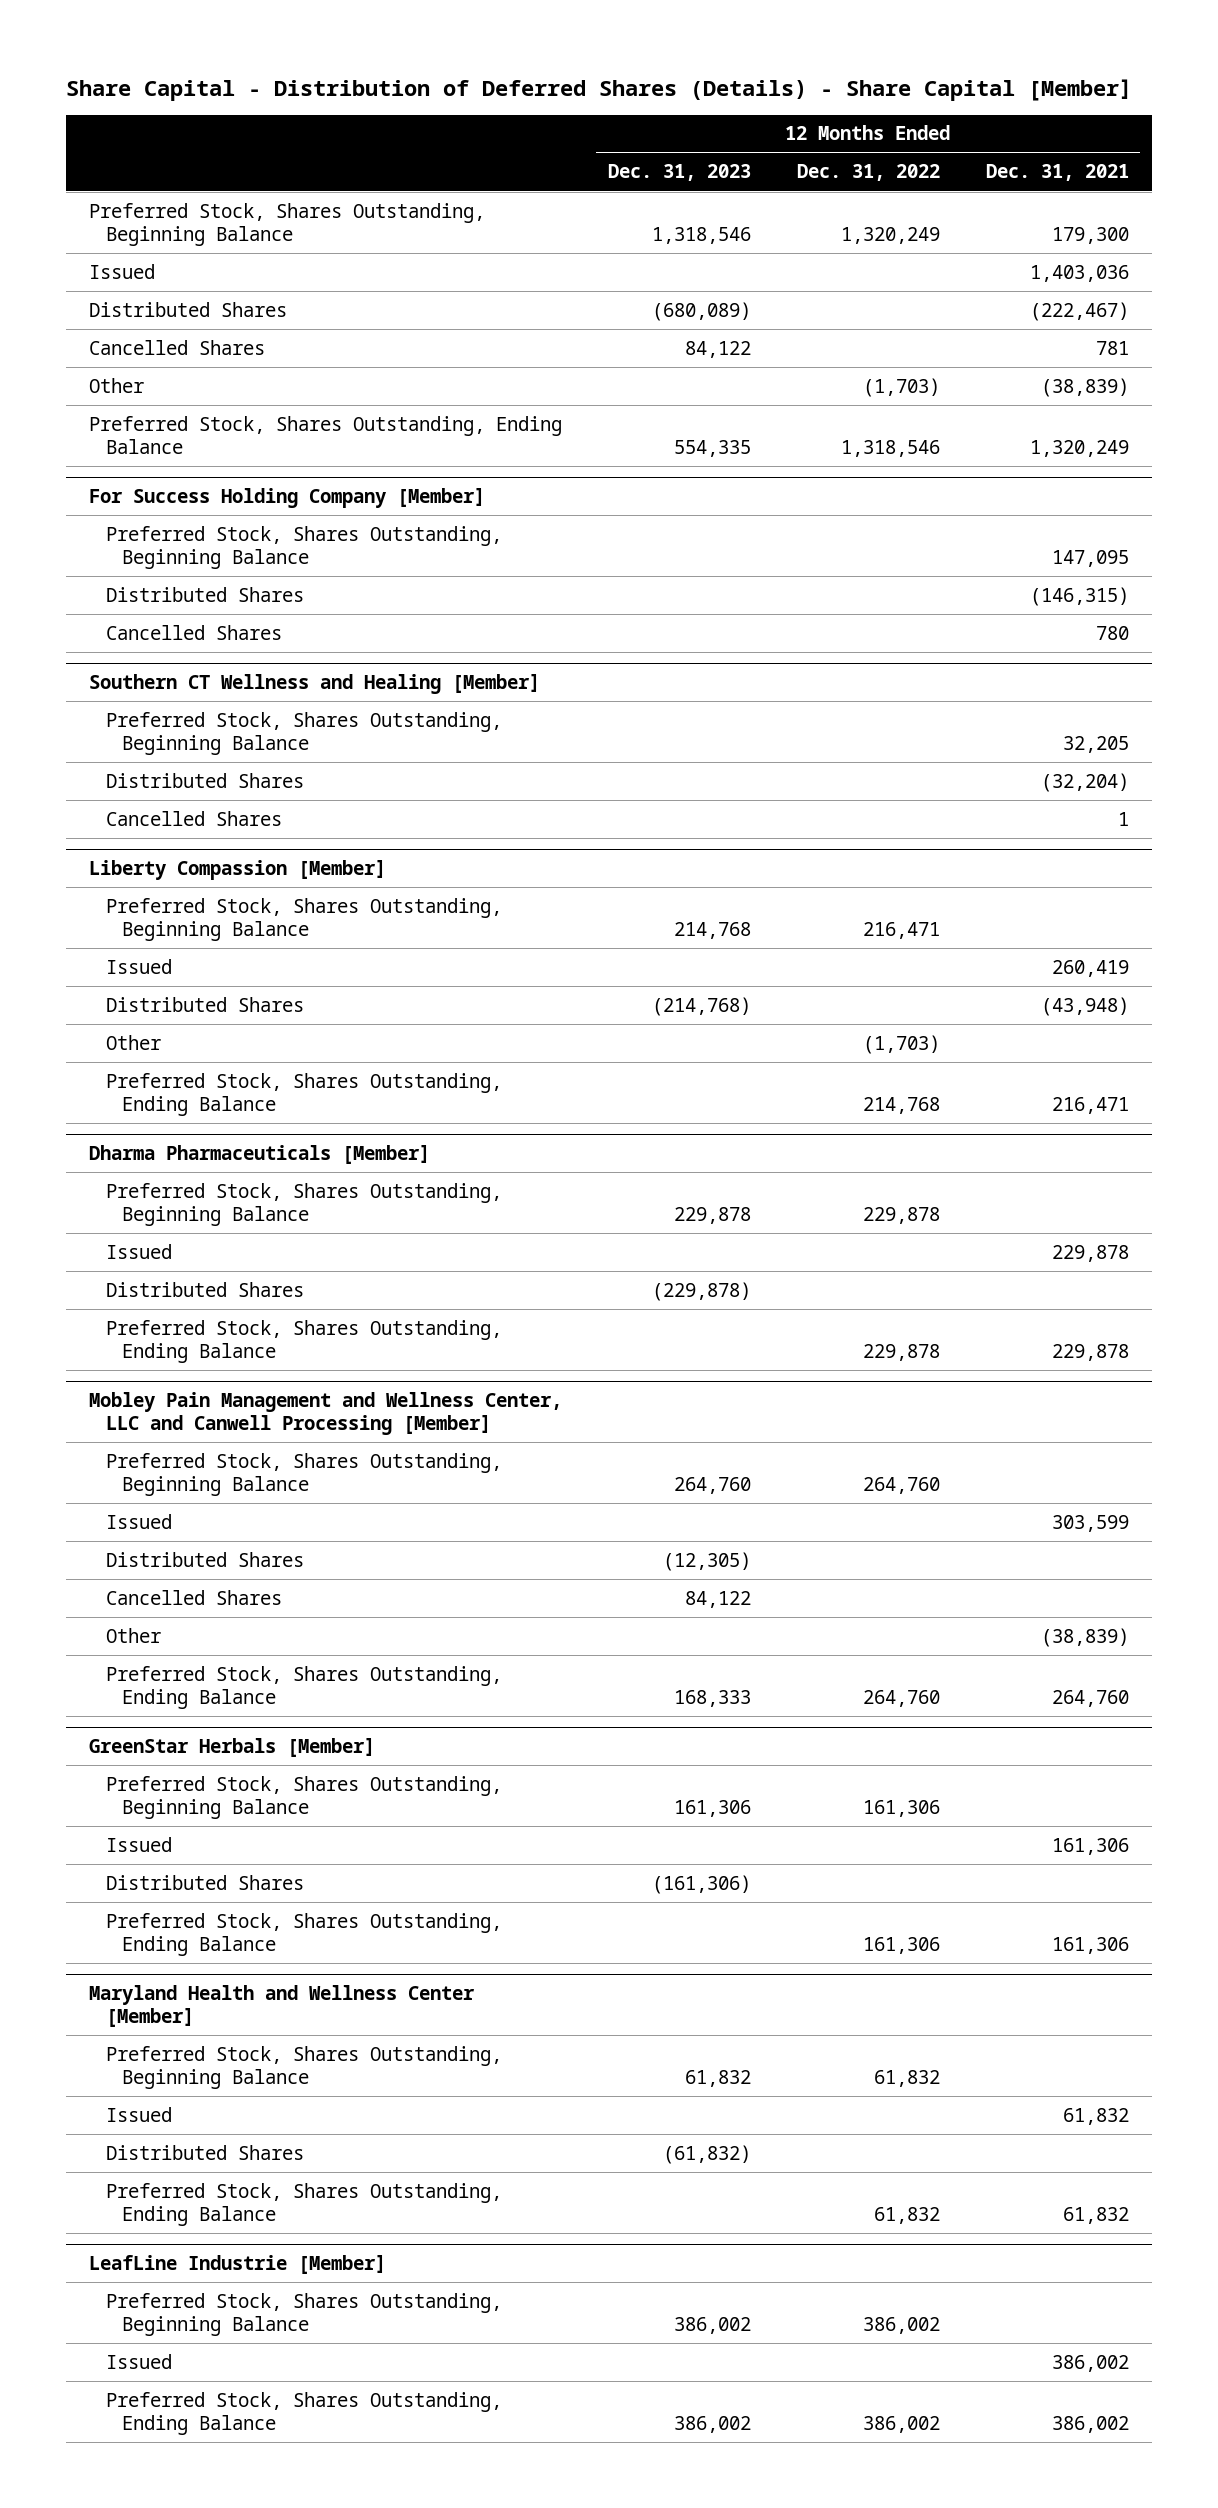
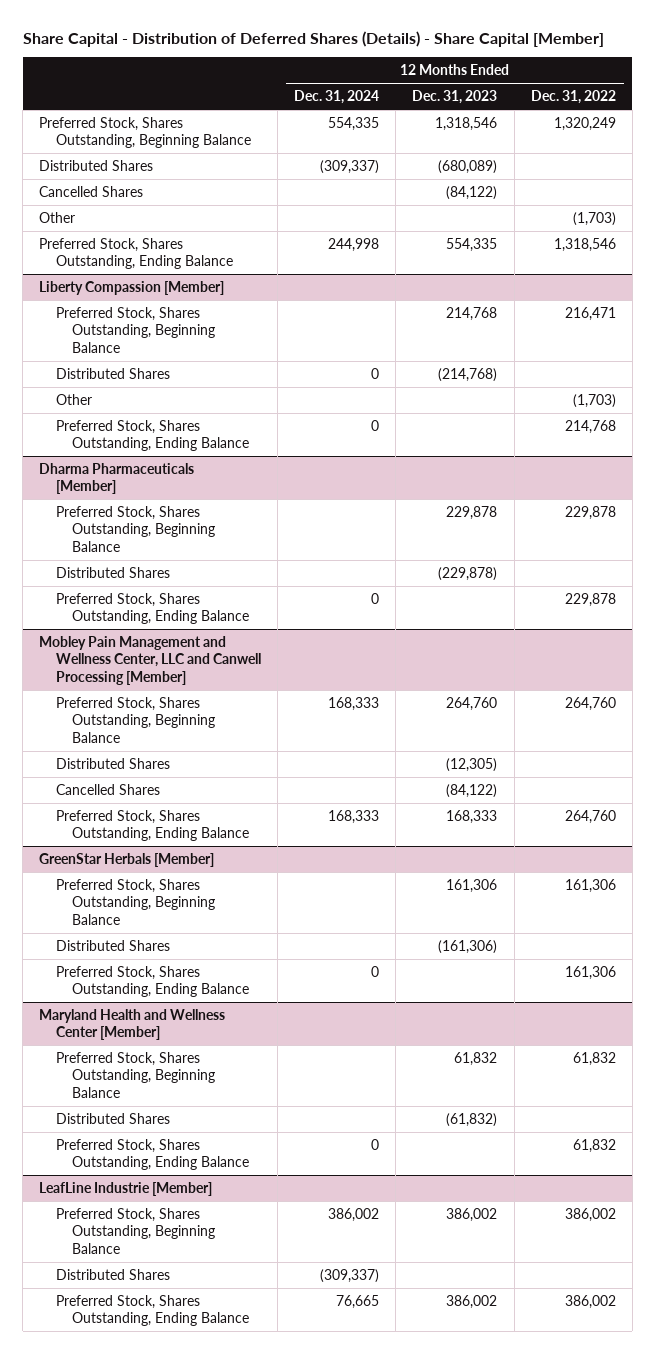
- | 12 Months Ended Dec. 31, 2023 | 12 Months Ended Dec. 31, 2022 | 12 Months Ended Dec. 31, 2021
+ | 12 Months Ended Dec. 31, 2024 | 12 Months Ended Dec. 31, 2023 | 12 Months Ended Dec. 31, 2022
- Issued | | | 1,403,036
- Cancelled Shares | 84,122 | | 781
+ Cancelled Shares | | (84,122) |
- For Success Holding Company [Member]
- Preferred Stock, Shares Outstanding, Beginning Balance | | | 147,095
- Distributed Shares | | | (146,315)
- Cancelled Shares | | | 780
- Southern CT Wellness and Healing [Member]
- Preferred Stock, Shares Outstanding, Beginning Balance | | | 32,205
- Distributed Shares | | | (32,204)
- Cancelled Shares | | | 1
@ Liberty Compassion [Member]
- Issued | | | 260,419
@ Dharma Pharmaceuticals [Member]
- Issued | | | 229,878
@ Mobley Pain Management and Wellness Center, LLC and Canwell Processing [Member]
- Issued | | | 303,599
- Cancelled Shares | 84,122 | |
- Other | | | (38,839)
+ Cancelled Shares | | (84,122) |
@ GreenStar Herbals [Member]
- Issued | | | 161,306
@ Maryland Health and Wellness Center [Member]
- Issued | | | 61,832
@ LeafLine Industrie [Member]
- Issued | | | 386,002
+ Distributed Shares | (309,337) | |

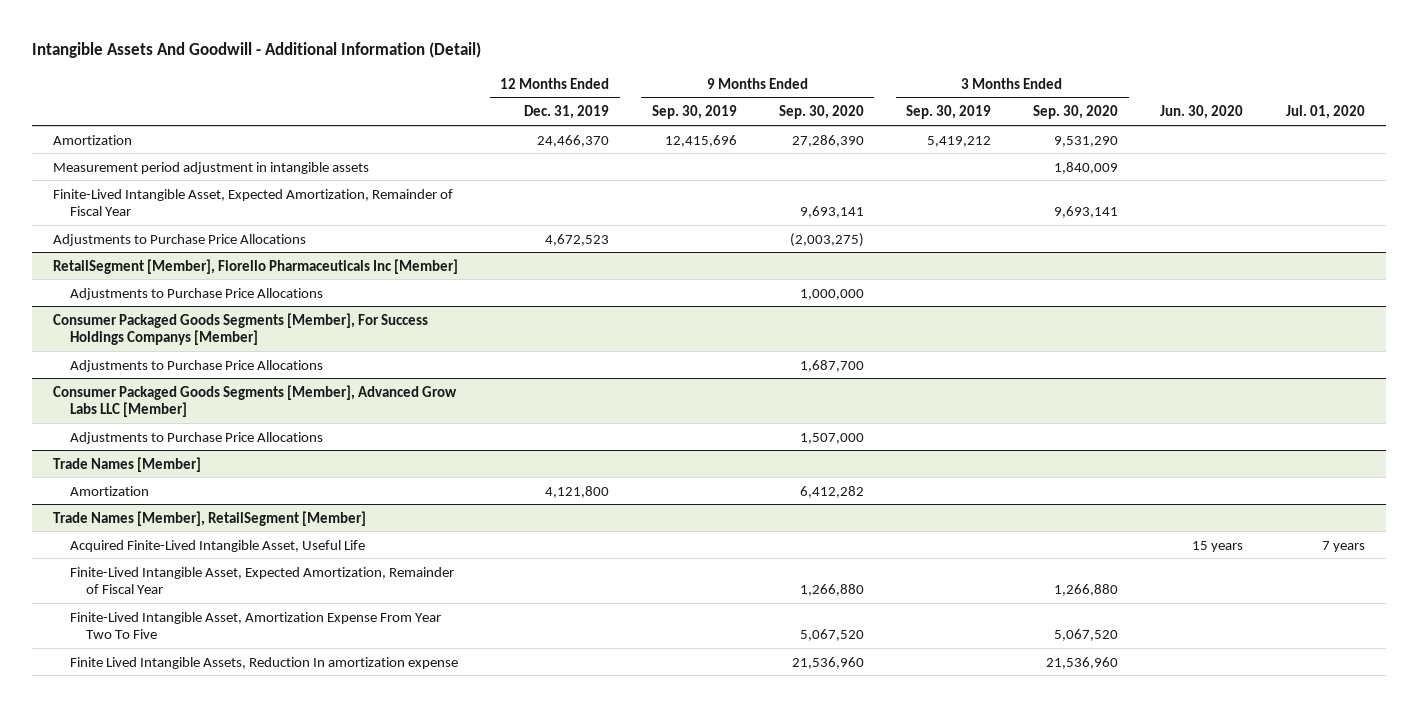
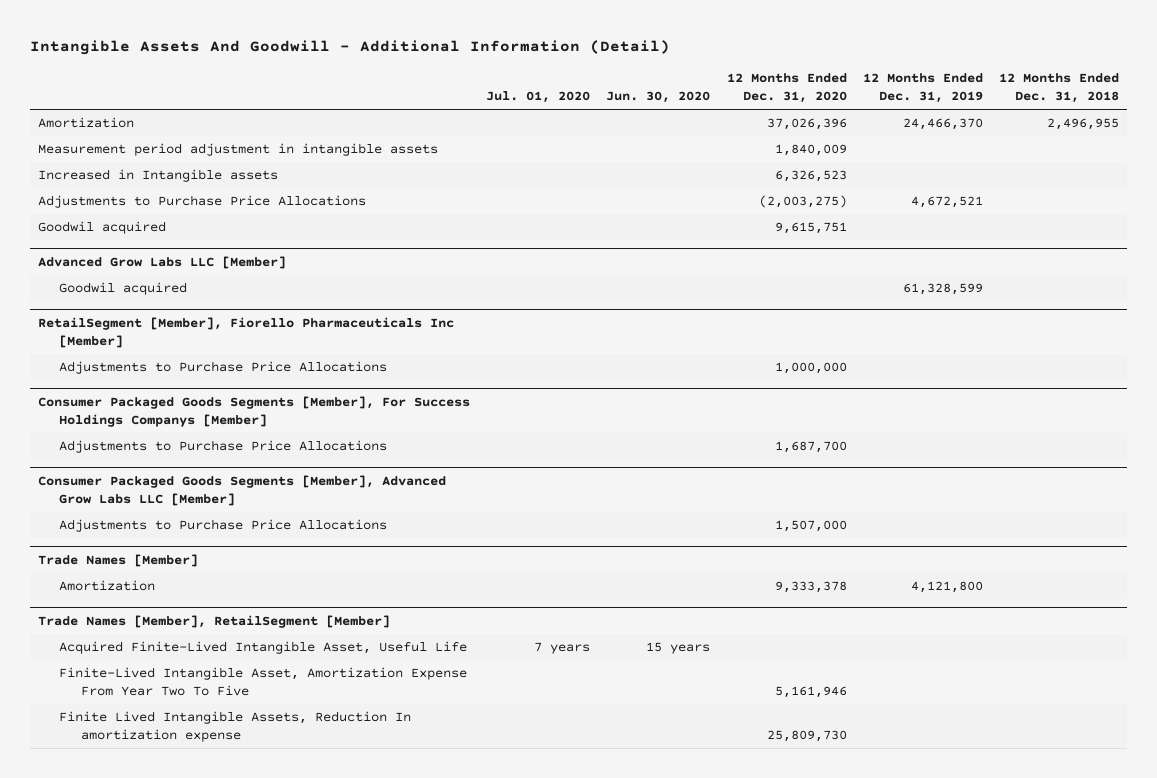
- | 12 Months Ended Dec. 31, 2019 | 9 Months Ended Sep. 30, 2019 | 9 Months Ended Sep. 30, 2020 | 3 Months Ended Sep. 30, 2019 | 3 Months Ended Sep. 30, 2020 | Jun. 30, 2020 | Jul. 01, 2020
+ | Jul. 01, 2020 | Jun. 30, 2020 | 12 Months Ended Dec. 31, 2020 | 12 Months Ended Dec. 31, 2019 | 12 Months Ended Dec. 31, 2018
- Finite-Lived Intangible Asset, Expected Amortization, Remainder of Fiscal Year | | | 9,693,141 | | 9,693,141 | |
- Adjustments to Purchase Price Allocations | 4,672,523 | | (2,003,275) | | | |
+ Increased in Intangible assets | | | 6,326,523 | |
+ Adjustments to Purchase Price Allocations | | | (2,003,275) | 4,672,521 |
+ Goodwil acquired | | | 9,615,751 | |
+ Advanced Grow Labs LLC [Member]
+ Goodwil acquired | | | | 61,328,599 |
@ Trade Names [Member], RetailSegment [Member]
- Finite-Lived Intangible Asset, Expected Amortization, Remainder of Fiscal Year | | | 1,266,880 | | 1,266,880 | |

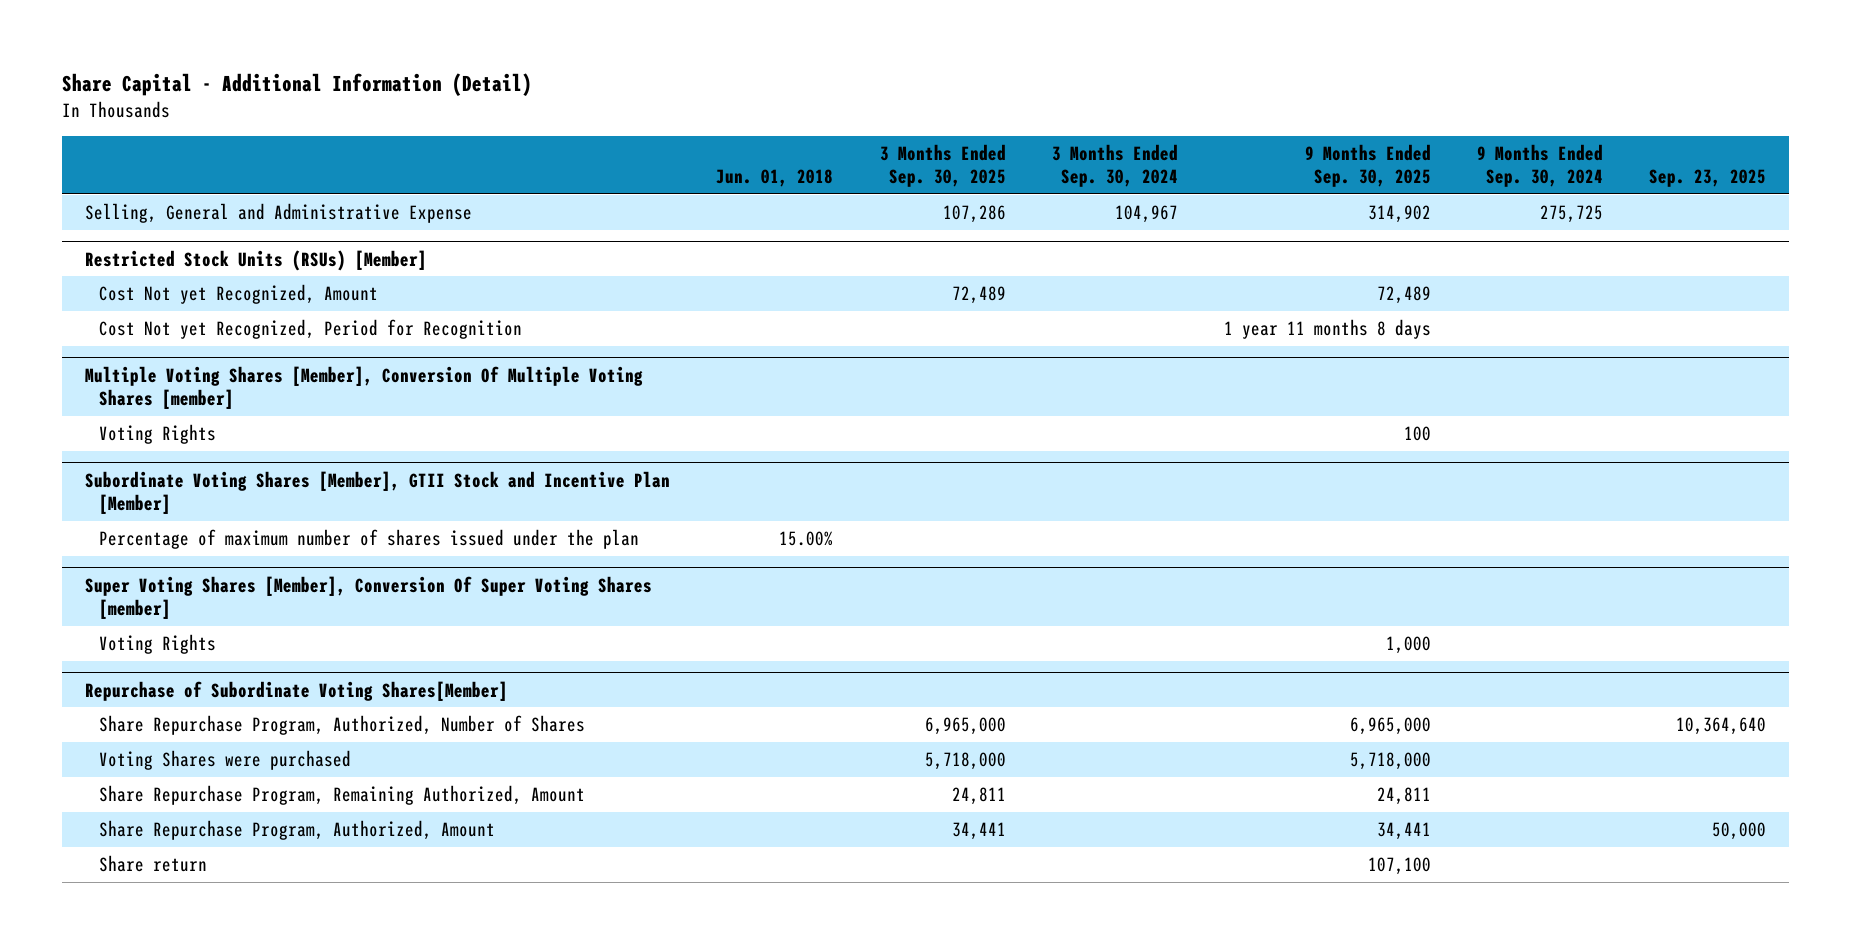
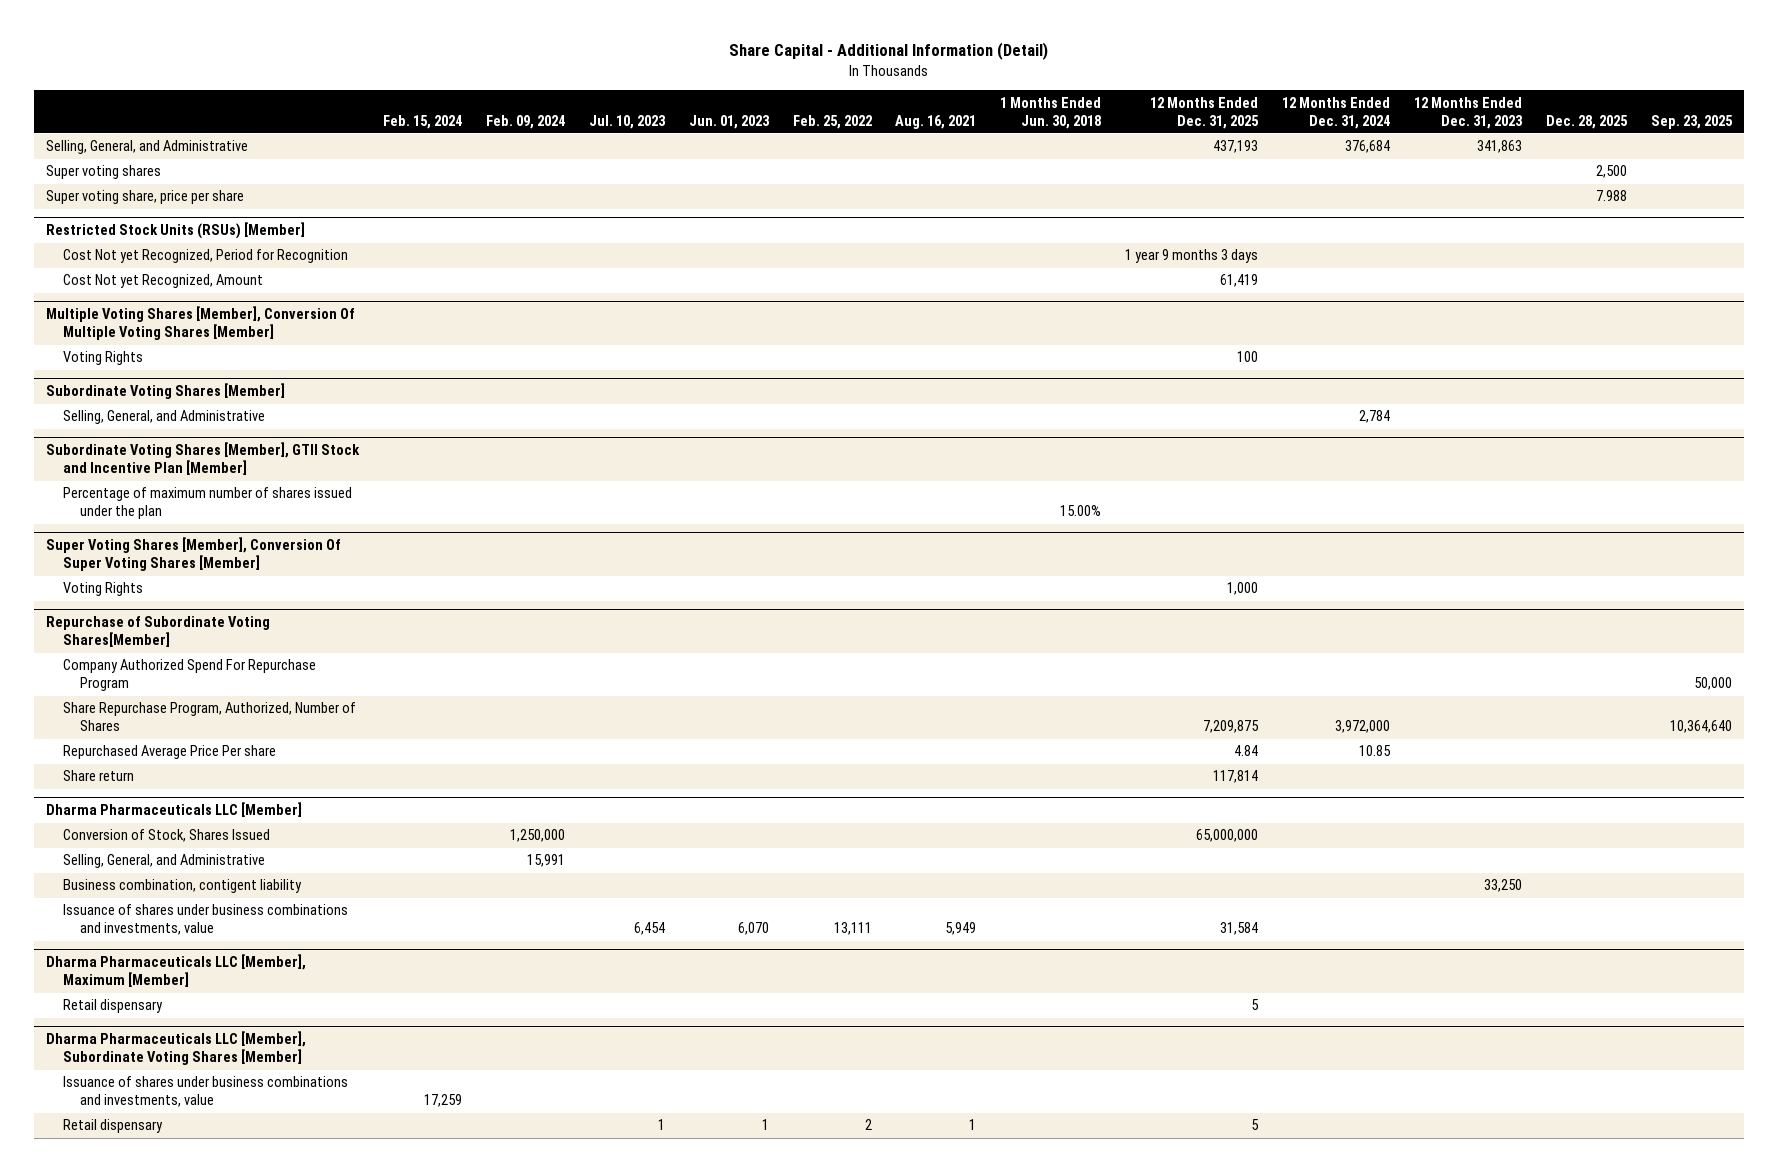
- | Jun. 01, 2018 | 3 Months Ended Sep. 30, 2025 | 3 Months Ended Sep. 30, 2024 | 9 Months Ended Sep. 30, 2025 | 9 Months Ended Sep. 30, 2024 | Sep. 23, 2025
+ | Feb. 15, 2024 | Feb. 09, 2024 | Jul. 10, 2023 | Jun. 01, 2023 | Feb. 25, 2022 | Aug. 16, 2021 | 1 Months Ended Jun. 30, 2018 | 12 Months Ended Dec. 31, 2025 | 12 Months Ended Dec. 31, 2024 | 12 Months Ended Dec. 31, 2023 | Dec. 28, 2025 | Sep. 23, 2025
- Selling, General and Administrative Expense | | 107,286 | 104,967 | 314,902 | 275,725 |
+ Selling, General, and Administrative | | | | | | | | 437,193 | 376,684 | 341,863 | |
+ Super voting shares | | | | | | | | | | | 2,500 |
+ Super voting share, price per share | | | | | | | | | | | 7.988 |
- Multiple Voting Shares [Member], Conversion Of Multiple Voting Shares [member]
@ Restricted Stock Units (RSUs) [Member]
moved down: Cost Not yet Recognized, Amount | | | | | | | | 61,419 | | | |
+ Multiple Voting Shares [Member], Conversion Of Multiple Voting Shares [Member]
+ Subordinate Voting Shares [Member]
+ Selling, General, and Administrative | | | | | | | | | 2,784 | | |
- Super Voting Shares [Member], Conversion Of Super Voting Shares [member]
+ Super Voting Shares [Member], Conversion Of Super Voting Shares [Member]
@ Repurchase of Subordinate Voting Shares[Member]
+ Company Authorized Spend For Repurchase Program | | | | | | | | | | | | 50,000
- Voting Shares were purchased | | 5,718,000 | | 5,718,000 | |
- Share Repurchase Program, Remaining Authorized, Amount | | 24,811 | | 24,811 | |
- Share Repurchase Program, Authorized, Amount | | 34,441 | | 34,441 | | 50,000
+ Repurchased Average Price Per share | | | | | | | | 4.84 | 10.85 | | |
+ Dharma Pharmaceuticals LLC [Member]
+ Conversion of Stock, Shares Issued | | 1,250,000 | | | | | | 65,000,000 | | | |
+ Selling, General, and Administrative | | 15,991 | | | | | | | | | |
+ Business combination, contigent liability | | | | | | | | | | 33,250 | |
+ Issuance of shares under business combinations and investments, value | | | 6,454 | 6,070 | 13,111 | 5,949 | | 31,584 | | | |
+ Dharma Pharmaceuticals LLC [Member], Maximum [Member]
+ Retail dispensary | | | | | | | | 5 | | | |
+ Dharma Pharmaceuticals LLC [Member], Subordinate Voting Shares [Member]
+ Issuance of shares under business combinations and investments, value | 17,259 | | | | | | | | | | |
+ Retail dispensary | | | 1 | 1 | 2 | 1 | | 5 | | | |

